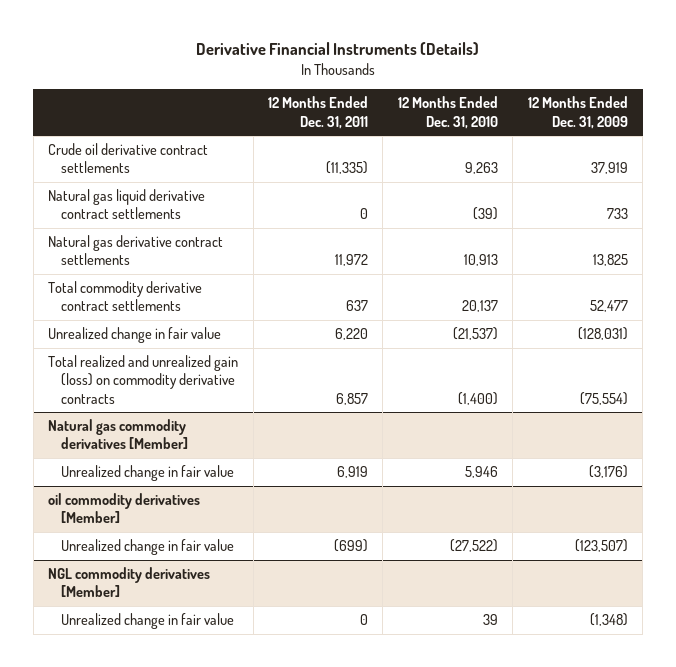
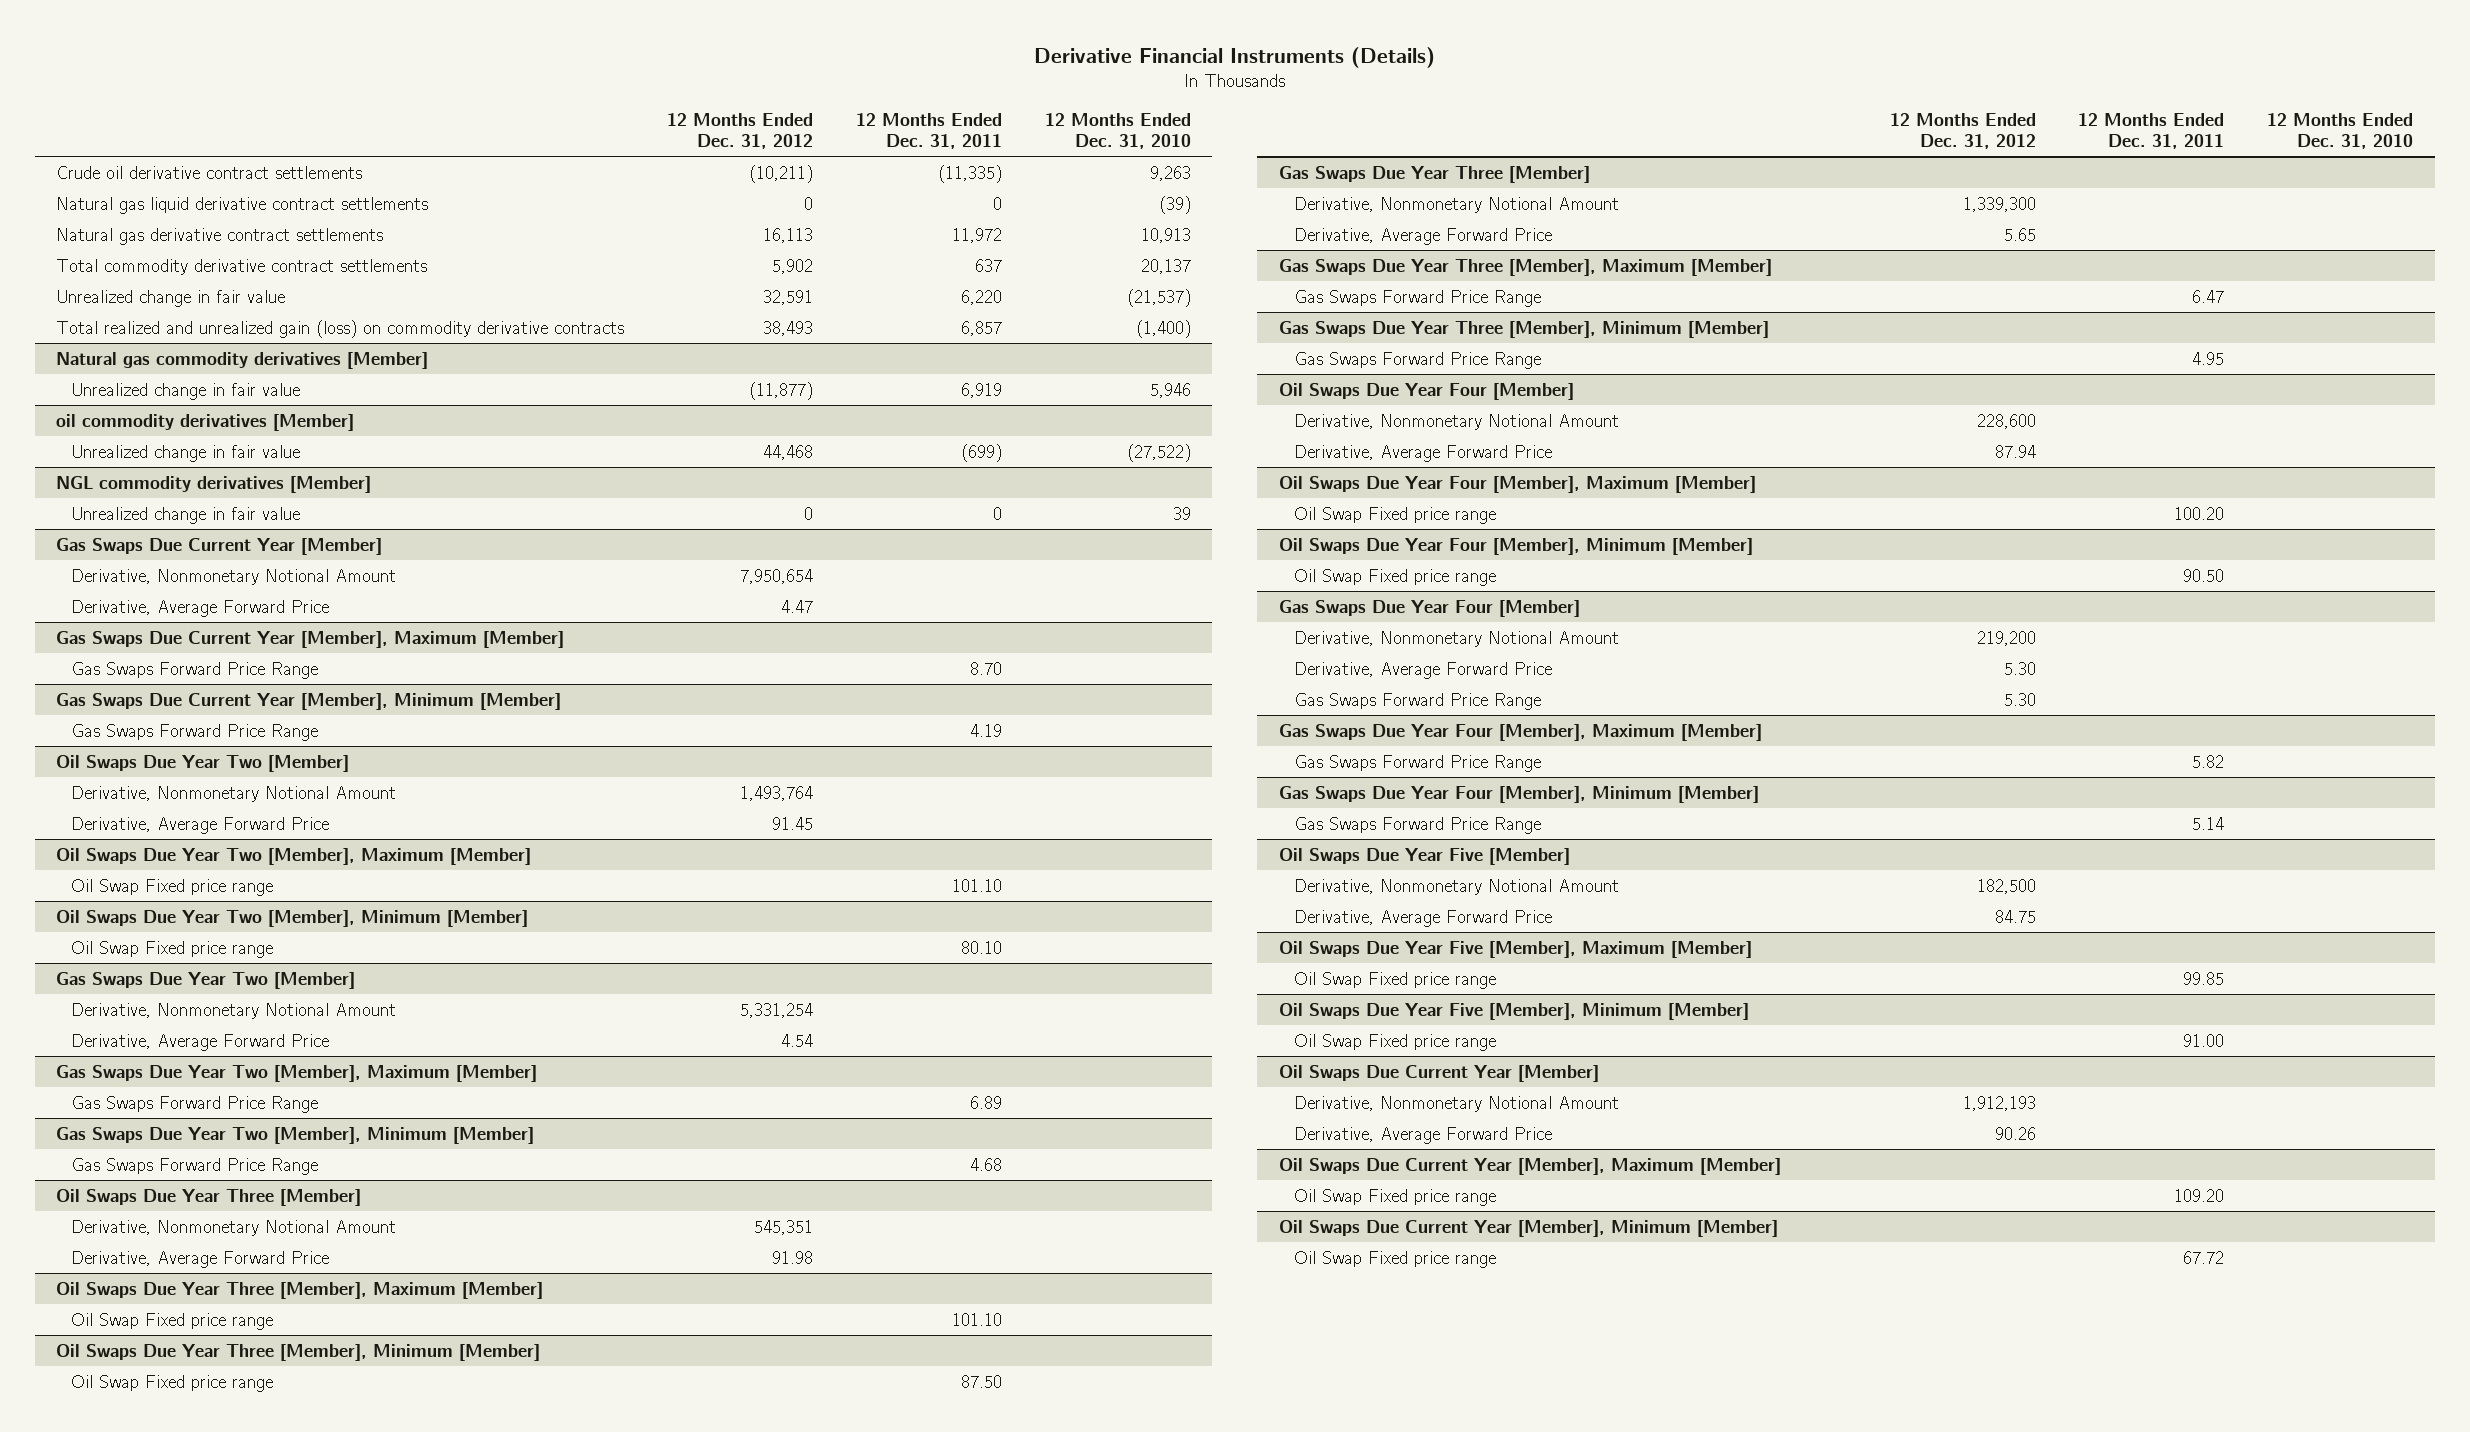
- | 12 Months Ended Dec. 31, 2011 | 12 Months Ended Dec. 31, 2010 | 12 Months Ended Dec. 31, 2009
+ | 12 Months Ended Dec. 31, 2012 | 12 Months Ended Dec. 31, 2011 | 12 Months Ended Dec. 31, 2010
+ Gas Swaps Due Current Year [Member]
+ Derivative, Nonmonetary Notional Amount | 7,950,654 | |
+ Derivative, Average Forward Price | 4.47 | |
+ Gas Swaps Due Current Year [Member], Maximum [Member]
+ Gas Swaps Forward Price Range | | 8.70 |
+ Gas Swaps Due Current Year [Member], Minimum [Member]
+ Gas Swaps Forward Price Range | | 4.19 |
+ Oil Swaps Due Year Two [Member]
+ Derivative, Nonmonetary Notional Amount | 1,493,764 | |
+ Derivative, Average Forward Price | 91.45 | |
+ Oil Swaps Due Year Two [Member], Maximum [Member]
+ Oil Swap Fixed price range | | 101.10 |
+ Oil Swaps Due Year Two [Member], Minimum [Member]
+ Oil Swap Fixed price range | | 80.10 |
+ Gas Swaps Due Year Two [Member]
+ Derivative, Nonmonetary Notional Amount | 5,331,254 | |
+ Derivative, Average Forward Price | 4.54 | |
+ Gas Swaps Due Year Two [Member], Maximum [Member]
+ Gas Swaps Forward Price Range | | 6.89 |
+ Gas Swaps Due Year Two [Member], Minimum [Member]
+ Gas Swaps Forward Price Range | | 4.68 |
+ Oil Swaps Due Year Three [Member]
+ Derivative, Nonmonetary Notional Amount | 545,351 | |
+ Derivative, Average Forward Price | 91.98 | |
+ Oil Swaps Due Year Three [Member], Maximum [Member]
+ Oil Swap Fixed price range | | 101.10 |
+ Oil Swaps Due Year Three [Member], Minimum [Member]
+ Oil Swap Fixed price range | | 87.50 |
+ Gas Swaps Due Year Three [Member]
+ Derivative, Nonmonetary Notional Amount | 1,339,300 | |
+ Derivative, Average Forward Price | 5.65 | |
+ Gas Swaps Due Year Three [Member], Maximum [Member]
+ Gas Swaps Forward Price Range | | 6.47 |
+ Gas Swaps Due Year Three [Member], Minimum [Member]
+ Gas Swaps Forward Price Range | | 4.95 |
+ Oil Swaps Due Year Four [Member]
+ Derivative, Nonmonetary Notional Amount | 228,600 | |
+ Derivative, Average Forward Price | 87.94 | |
+ Oil Swaps Due Year Four [Member], Maximum [Member]
+ Oil Swap Fixed price range | | 100.20 |
+ Oil Swaps Due Year Four [Member], Minimum [Member]
+ Oil Swap Fixed price range | | 90.50 |
+ Gas Swaps Due Year Four [Member]
+ Derivative, Nonmonetary Notional Amount | 219,200 | |
+ Derivative, Average Forward Price | 5.30 | |
+ Gas Swaps Forward Price Range | 5.30 | |
+ Gas Swaps Due Year Four [Member], Maximum [Member]
+ Gas Swaps Forward Price Range | | 5.82 |
+ Gas Swaps Due Year Four [Member], Minimum [Member]
+ Gas Swaps Forward Price Range | | 5.14 |
+ Oil Swaps Due Year Five [Member]
+ Derivative, Nonmonetary Notional Amount | 182,500 | |
+ Derivative, Average Forward Price | 84.75 | |
+ Oil Swaps Due Year Five [Member], Maximum [Member]
+ Oil Swap Fixed price range | | 99.85 |
+ Oil Swaps Due Year Five [Member], Minimum [Member]
+ Oil Swap Fixed price range | | 91.00 |
+ Oil Swaps Due Current Year [Member]
+ Derivative, Nonmonetary Notional Amount | 1,912,193 | |
+ Derivative, Average Forward Price | 90.26 | |
+ Oil Swaps Due Current Year [Member], Maximum [Member]
+ Oil Swap Fixed price range | | 109.20 |
+ Oil Swaps Due Current Year [Member], Minimum [Member]
+ Oil Swap Fixed price range | | 67.72 |

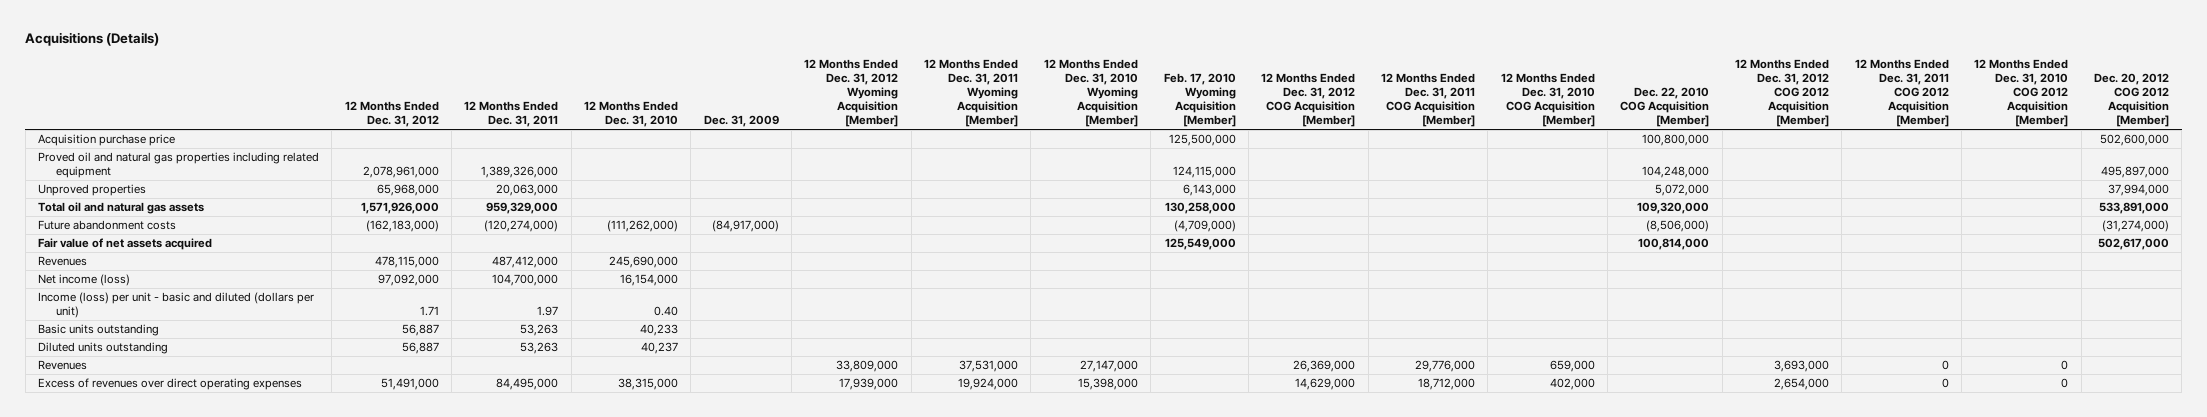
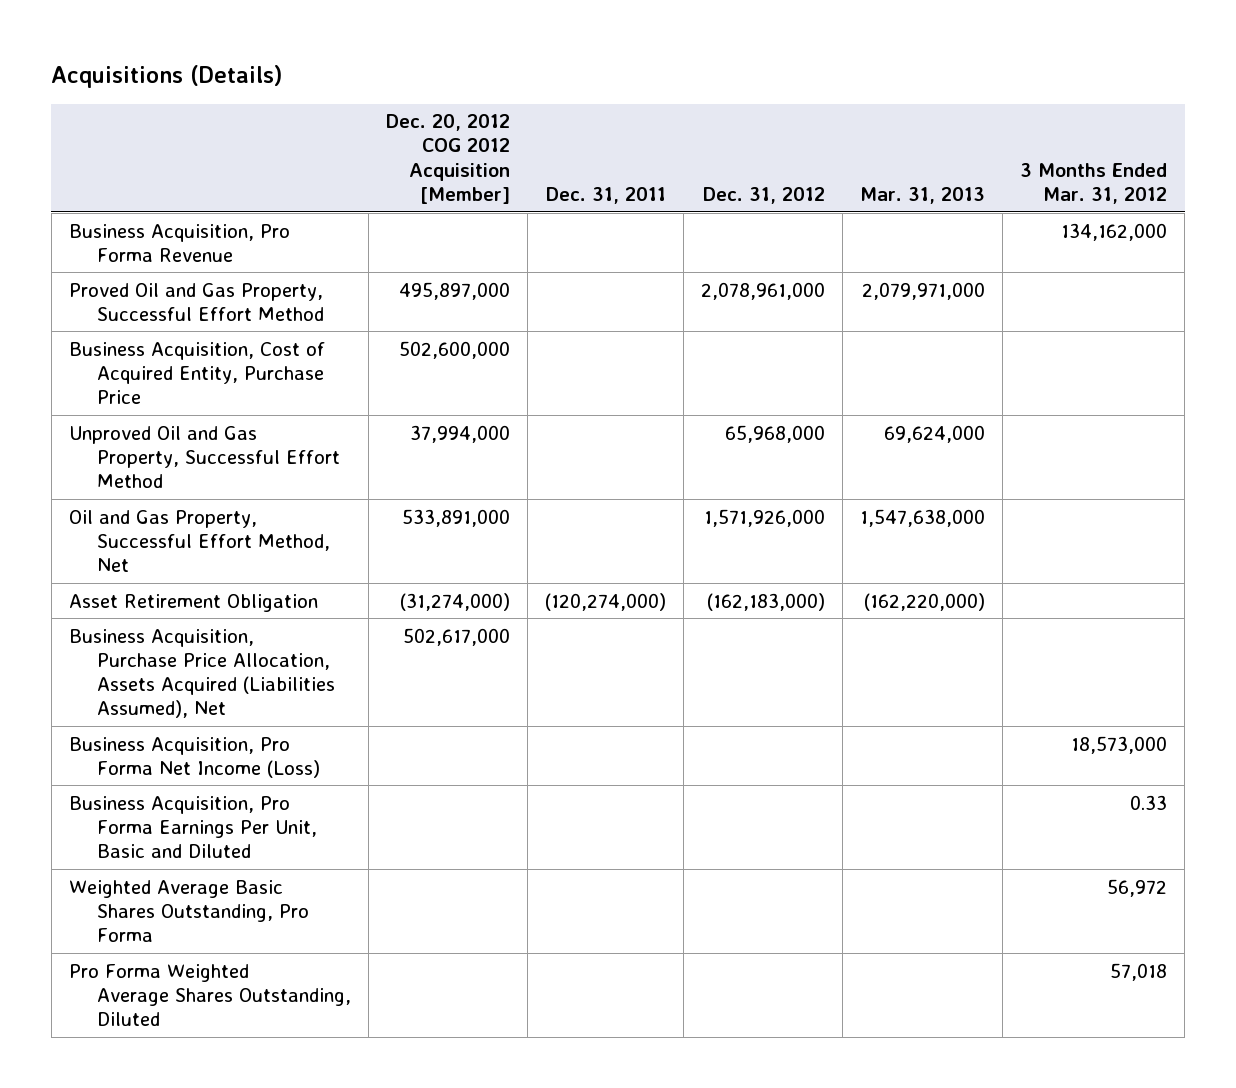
- | 12 Months Ended Dec. 31, 2012 | 12 Months Ended Dec. 31, 2011 | 12 Months Ended Dec. 31, 2010 | Dec. 31, 2009 | 12 Months Ended Dec. 31, 2012 Wyoming Acquisition [Member] | 12 Months Ended Dec. 31, 2011 Wyoming Acquisition [Member] | 12 Months Ended Dec. 31, 2010 Wyoming Acquisition [Member] | Feb. 17, 2010 Wyoming Acquisition [Member] | 12 Months Ended Dec. 31, 2012 COG Acquisition [Member] | 12 Months Ended Dec. 31, 2011 COG Acquisition [Member] | 12 Months Ended Dec. 31, 2010 COG Acquisition [Member] | Dec. 22, 2010 COG Acquisition [Member] | 12 Months Ended Dec. 31, 2012 COG 2012 Acquisition [Member] | 12 Months Ended Dec. 31, 2011 COG 2012 Acquisition [Member] | 12 Months Ended Dec. 31, 2010 COG 2012 Acquisition [Member] | Dec. 20, 2012 COG 2012 Acquisition [Member]
+ | Dec. 20, 2012 COG 2012 Acquisition [Member] | Dec. 31, 2011 | Dec. 31, 2012 | Mar. 31, 2013 | 3 Months Ended Mar. 31, 2012
- Acquisition purchase price | | | | | | | | 125,500,000 | | | | 100,800,000 | | | | 502,600,000
- Proved oil and natural gas properties including related equipment | 2,078,961,000 | 1,389,326,000 | | | | | | 124,115,000 | | | | 104,248,000 | | | | 495,897,000
- Unproved properties | 65,968,000 | 20,063,000 | | | | | | 6,143,000 | | | | 5,072,000 | | | | 37,994,000
- Total oil and natural gas assets | 1,571,926,000 | 959,329,000 | | | | | | 130,258,000 | | | | 109,320,000 | | | | 533,891,000
- Future abandonment costs | (162,183,000) | (120,274,000) | (111,262,000) | (84,917,000) | | | | (4,709,000) | | | | (8,506,000) | | | | (31,274,000)
- Fair value of net assets acquired | | | | | | | | 125,549,000 | | | | 100,814,000 | | | | 502,617,000
- Revenues | 478,115,000 | 487,412,000 | 245,690,000 | | | | | | | | | | | | |
- Net income (loss) | 97,092,000 | 104,700,000 | 16,154,000 | | | | | | | | | | | | |
- Income (loss) per unit - basic and diluted (dollars per unit) | 1.71 | 1.97 | 0.40 | | | | | | | | | | | | |
- Basic units outstanding | 56,887 | 53,263 | 40,233 | | | | | | | | | | | | |
- Diluted units outstanding | 56,887 | 53,263 | 40,237 | | | | | | | | | | | | |
- Revenues | | | | | 33,809,000 | 37,531,000 | 27,147,000 | | 26,369,000 | 29,776,000 | 659,000 | | 3,693,000 | 0 | 0 |
- Excess of revenues over direct operating expenses | 51,491,000 | 84,495,000 | 38,315,000 | | 17,939,000 | 19,924,000 | 15,398,000 | | 14,629,000 | 18,712,000 | 402,000 | | 2,654,000 | 0 | 0 |
+ Business Acquisition, Pro Forma Revenue | | | | | 134,162,000
+ Proved Oil and Gas Property, Successful Effort Method | 495,897,000 | | 2,078,961,000 | 2,079,971,000 |
+ Business Acquisition, Cost of Acquired Entity, Purchase Price | 502,600,000 | | | |
+ Unproved Oil and Gas Property, Successful Effort Method | 37,994,000 | | 65,968,000 | 69,624,000 |
+ Oil and Gas Property, Successful Effort Method, Net | 533,891,000 | | 1,571,926,000 | 1,547,638,000 |
+ Asset Retirement Obligation | (31,274,000) | (120,274,000) | (162,183,000) | (162,220,000) |
+ Business Acquisition, Purchase Price Allocation, Assets Acquired (Liabilities Assumed), Net | 502,617,000 | | | |
+ Business Acquisition, Pro Forma Net Income (Loss) | | | | | 18,573,000
+ Business Acquisition, Pro Forma Earnings Per Unit, Basic and Diluted | | | | | 0.33
+ Weighted Average Basic Shares Outstanding, Pro Forma | | | | | 56,972
+ Pro Forma Weighted Average Shares Outstanding, Diluted | | | | | 57,018

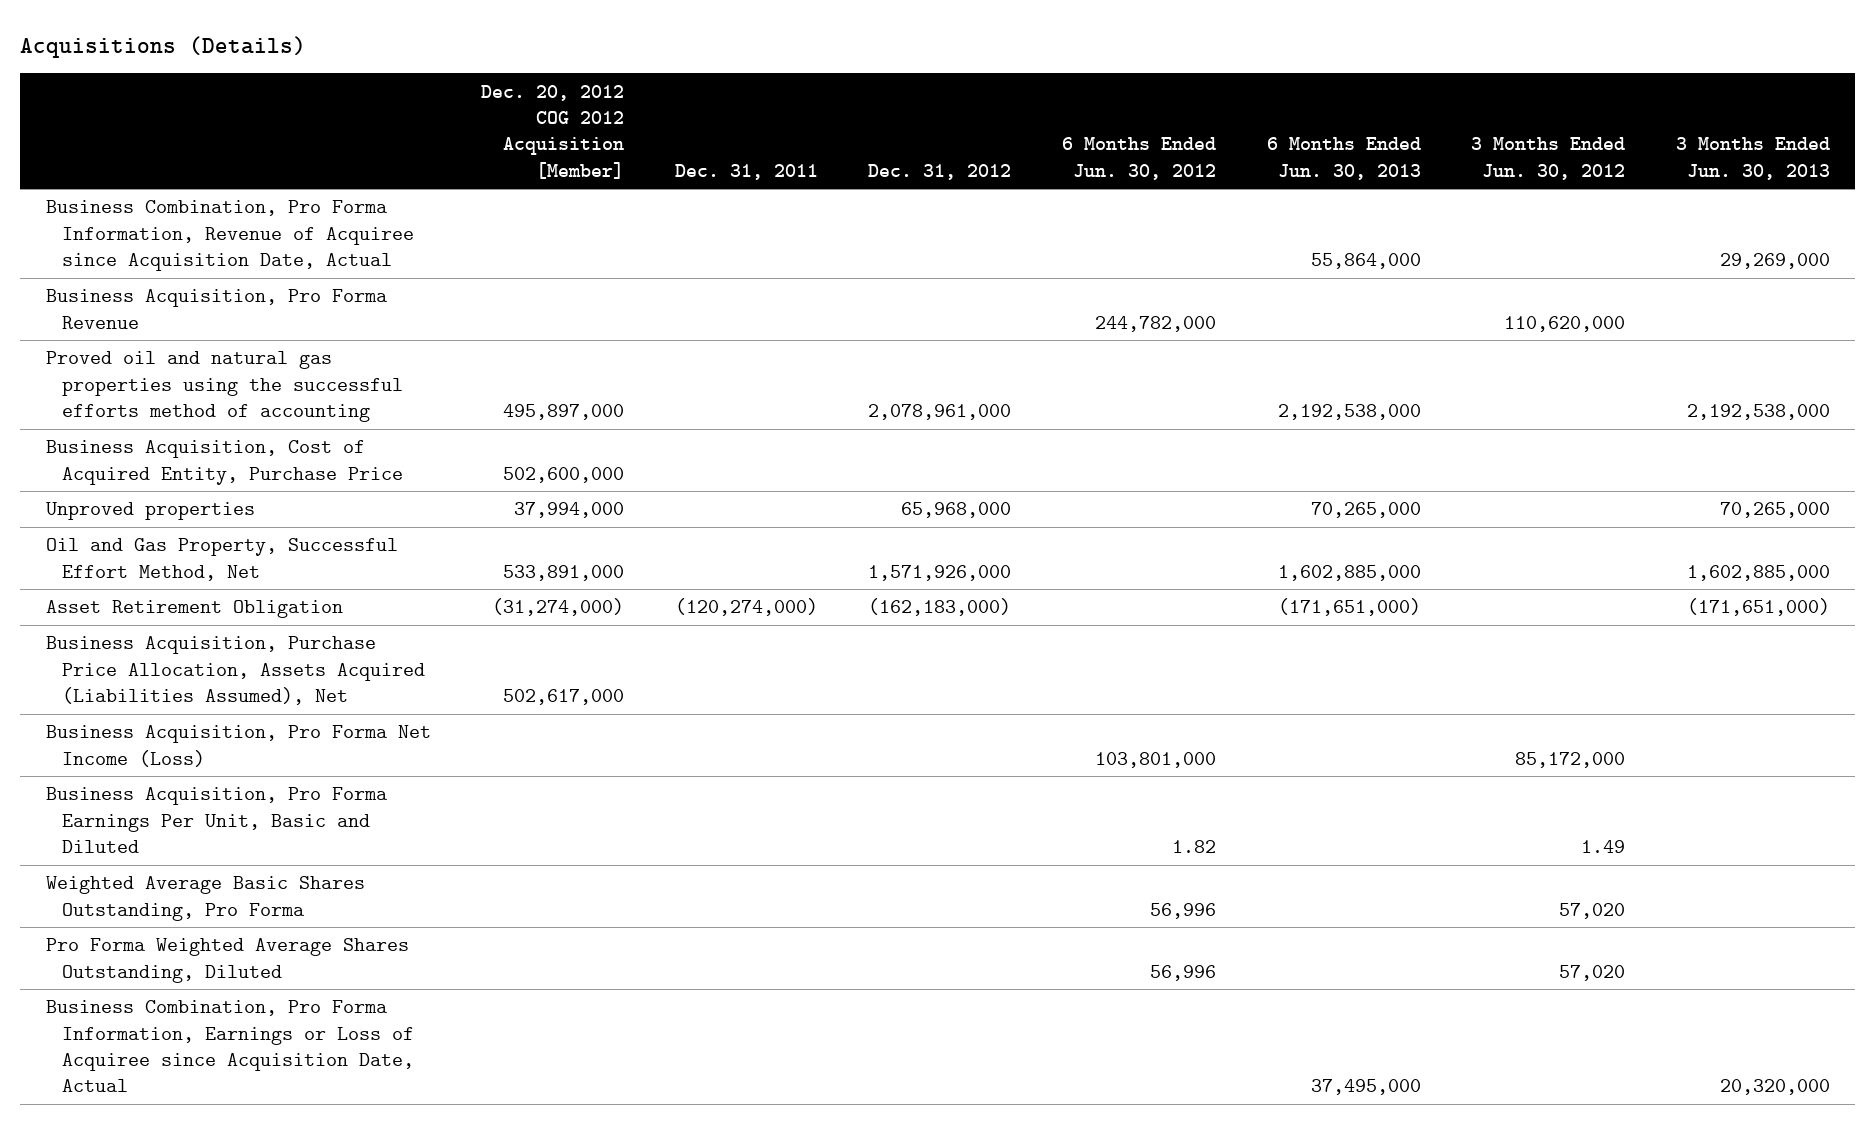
- | Dec. 20, 2012 COG 2012 Acquisition [Member] | Dec. 31, 2011 | Dec. 31, 2012 | Mar. 31, 2013 | 3 Months Ended Mar. 31, 2012
+ | Dec. 20, 2012 COG 2012 Acquisition [Member] | Dec. 31, 2011 | Dec. 31, 2012 | 6 Months Ended Jun. 30, 2012 | 6 Months Ended Jun. 30, 2013 | 3 Months Ended Jun. 30, 2012 | 3 Months Ended Jun. 30, 2013
+ Business Combination, Pro Forma Information, Revenue of Acquiree since Acquisition Date, Actual | | | | | 55,864,000 | | 29,269,000
- Proved Oil and Gas Property, Successful Effort Method | 495,897,000 | | 2,078,961,000 | 2,079,971,000 |
+ Proved oil and natural gas properties using the successful efforts method of accounting | 495,897,000 | | 2,078,961,000 | | 2,192,538,000 | | 2,192,538,000
- Unproved Oil and Gas Property, Successful Effort Method | 37,994,000 | | 65,968,000 | 69,624,000 |
+ Unproved properties | 37,994,000 | | 65,968,000 | | 70,265,000 | | 70,265,000
+ Business Combination, Pro Forma Information, Earnings or Loss of Acquiree since Acquisition Date, Actual | | | | | 37,495,000 | | 20,320,000

